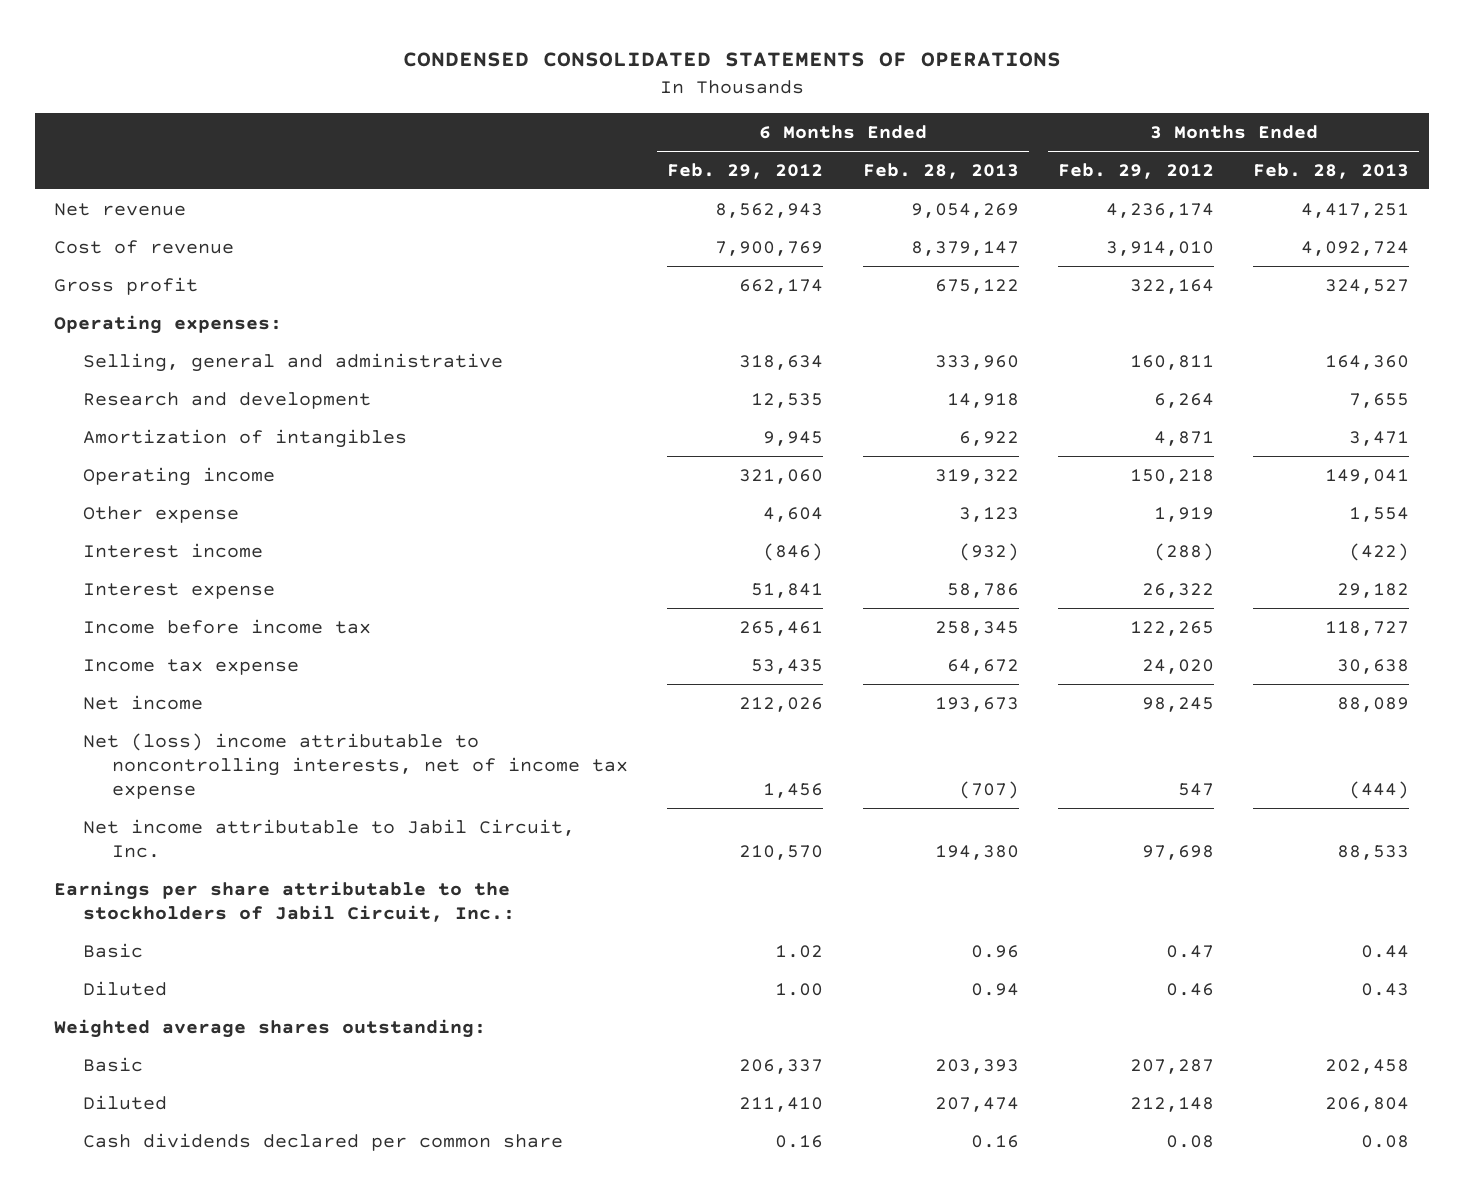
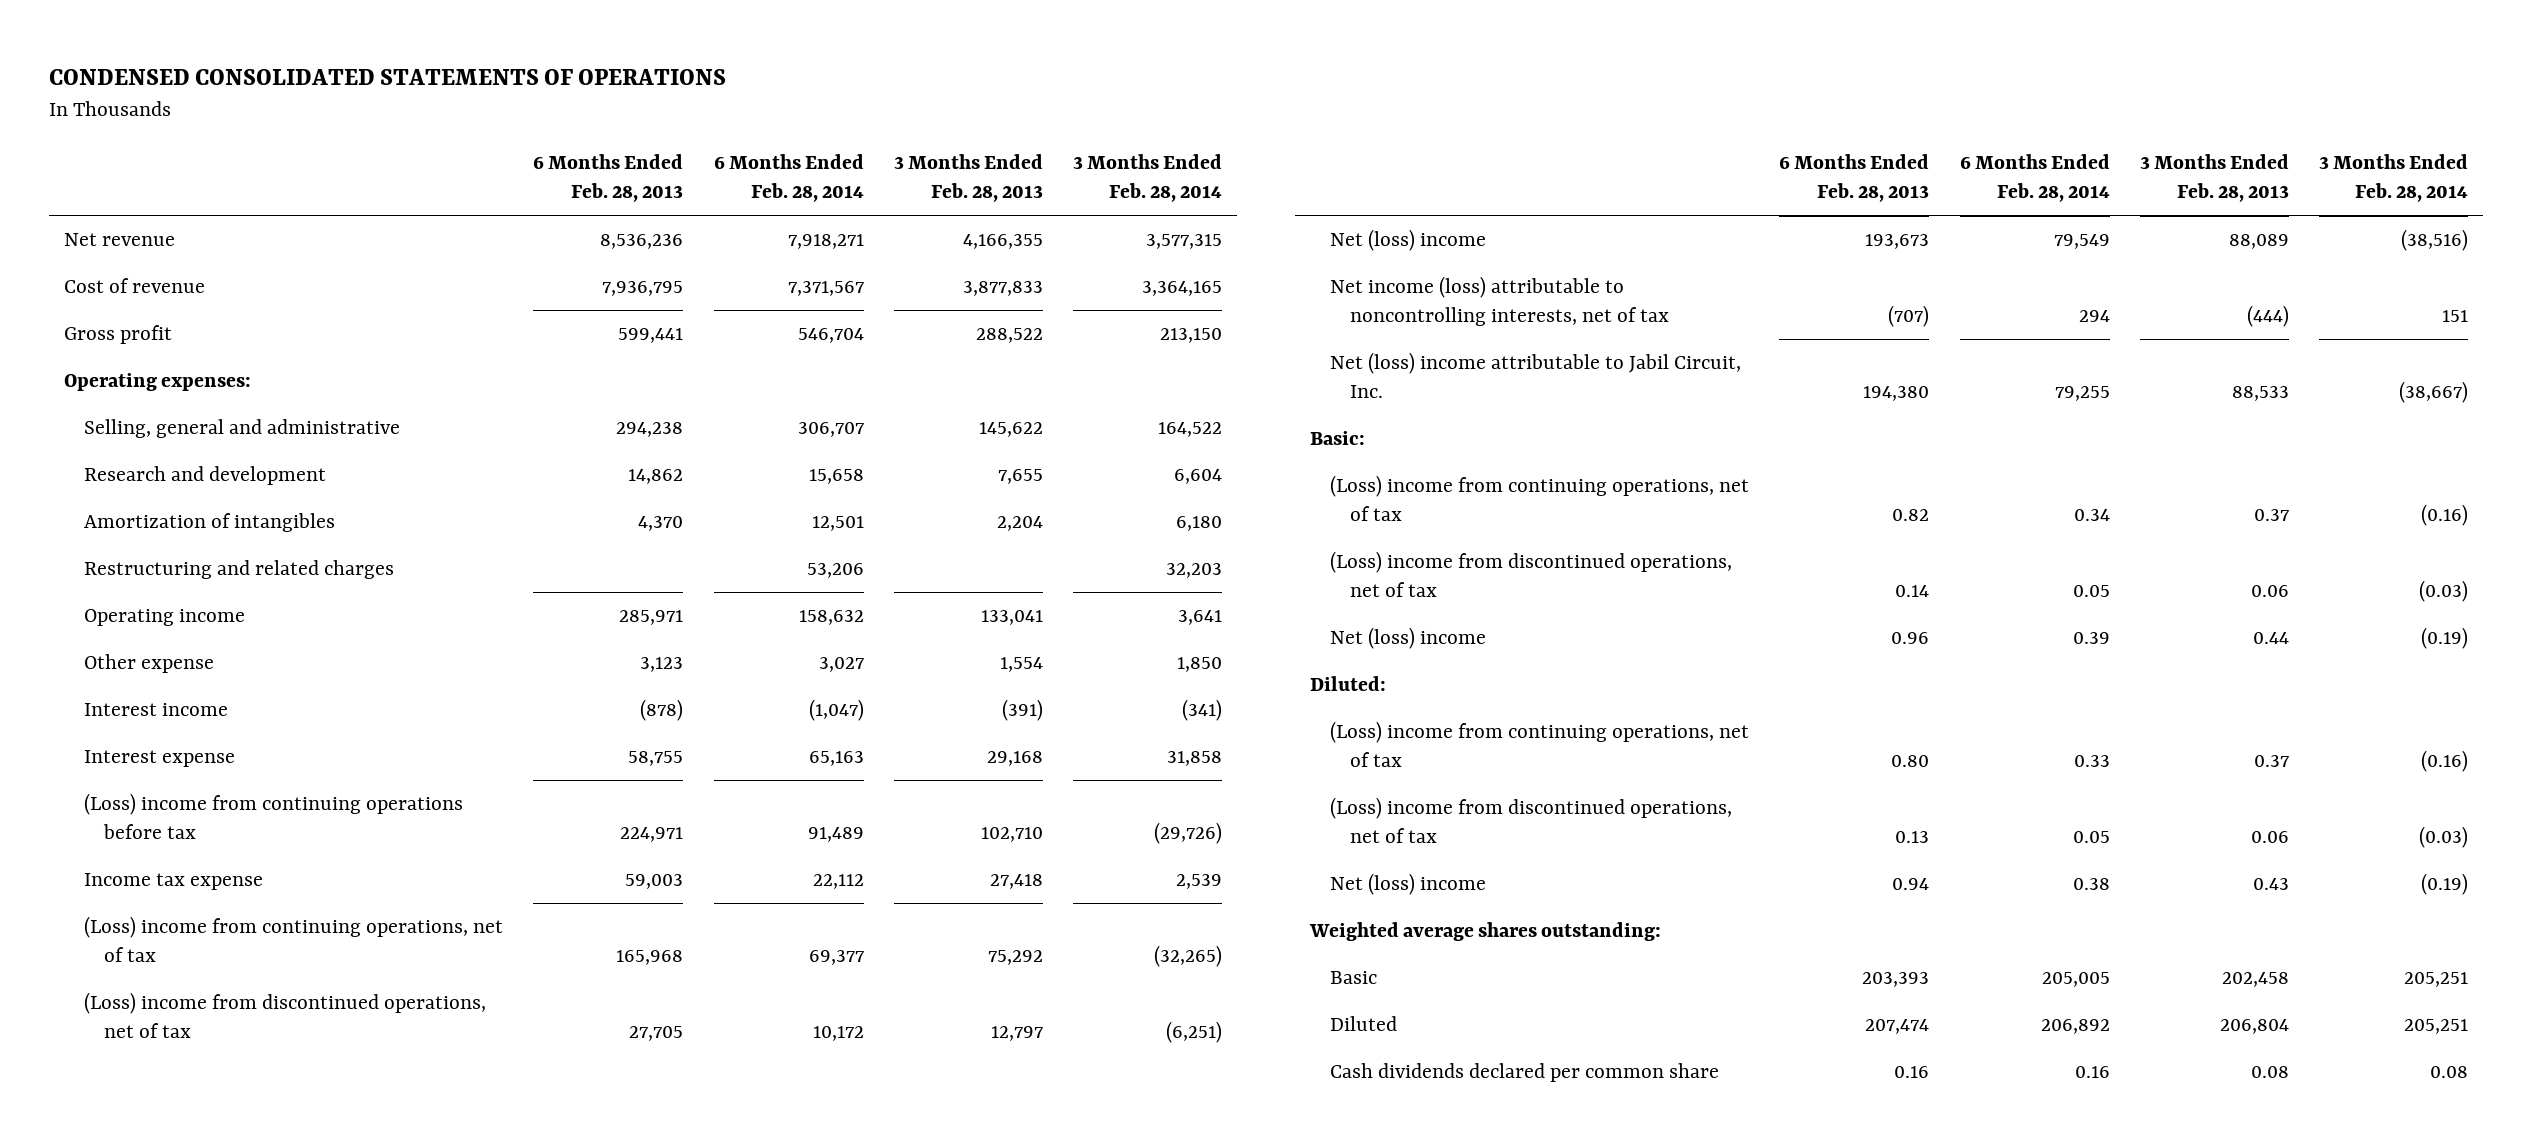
- | 6 Months Ended Feb. 29, 2012 | 6 Months Ended Feb. 28, 2013 | 3 Months Ended Feb. 29, 2012 | 3 Months Ended Feb. 28, 2013
+ | 6 Months Ended Feb. 28, 2013 | 6 Months Ended Feb. 28, 2014 | 3 Months Ended Feb. 28, 2013 | 3 Months Ended Feb. 28, 2014
- Net revenue | 8,562,943 | 9,054,269 | 4,236,174 | 4,417,251
- Cost of revenue | 7,900,769 | 8,379,147 | 3,914,010 | 4,092,724
- Gross profit | 662,174 | 675,122 | 322,164 | 324,527
+ Net revenue | 8,536,236 | 7,918,271 | 4,166,355 | 3,577,315
+ Cost of revenue | 7,936,795 | 7,371,567 | 3,877,833 | 3,364,165
+ Gross profit | 599,441 | 546,704 | 288,522 | 213,150
- Selling, general and administrative | 318,634 | 333,960 | 160,811 | 164,360
- Research and development | 12,535 | 14,918 | 6,264 | 7,655
- Amortization of intangibles | 9,945 | 6,922 | 4,871 | 3,471
- Operating income | 321,060 | 319,322 | 150,218 | 149,041
+ Selling, general and administrative | 294,238 | 306,707 | 145,622 | 164,522
+ Research and development | 14,862 | 15,658 | 7,655 | 6,604
+ Amortization of intangibles | 4,370 | 12,501 | 2,204 | 6,180
+ Restructuring and related charges | | 53,206 | | 32,203
+ Operating income | 285,971 | 158,632 | 133,041 | 3,641
- Interest income | (846) | (932) | (288) | (422)
- Interest expense | 51,841 | 58,786 | 26,322 | 29,182
- Income before income tax | 265,461 | 258,345 | 122,265 | 118,727
- Income tax expense | 53,435 | 64,672 | 24,020 | 30,638
- Net income | 212,026 | 193,673 | 98,245 | 88,089
- Net (loss) income attributable to noncontrolling interests, net of income tax expense | 1,456 | (707) | 547 | (444)
- Net income attributable to Jabil Circuit, Inc. | 210,570 | 194,380 | 97,698 | 88,533
- Earnings per share attributable to the stockholders of Jabil Circuit, Inc.:
- Basic | 1.02 | 0.96 | 0.47 | 0.44
- Diluted | 1.00 | 0.94 | 0.46 | 0.43
+ Interest income | (878) | (1,047) | (391) | (341)
+ Interest expense | 58,755 | 65,163 | 29,168 | 31,858
+ (Loss) income from continuing operations before tax | 224,971 | 91,489 | 102,710 | (29,726)
+ Income tax expense | 59,003 | 22,112 | 27,418 | 2,539
+ (Loss) income from continuing operations, net of tax | 165,968 | 69,377 | 75,292 | (32,265)
+ (Loss) income from discontinued operations, net of tax | 27,705 | 10,172 | 12,797 | (6,251)
+ Net (loss) income | 193,673 | 79,549 | 88,089 | (38,516)
+ Net income (loss) attributable to noncontrolling interests, net of tax | (707) | 294 | (444) | 151
+ Net (loss) income attributable to Jabil Circuit, Inc. | 194,380 | 79,255 | 88,533 | (38,667)
+ Basic:
+ (Loss) income from continuing operations, net of tax | 0.82 | 0.34 | 0.37 | (0.16)
+ (Loss) income from discontinued operations, net of tax | 0.14 | 0.05 | 0.06 | (0.03)
+ Net (loss) income | 0.96 | 0.39 | 0.44 | (0.19)
+ Diluted:
+ (Loss) income from continuing operations, net of tax | 0.80 | 0.33 | 0.37 | (0.16)
+ (Loss) income from discontinued operations, net of tax | 0.13 | 0.05 | 0.06 | (0.03)
+ Net (loss) income | 0.94 | 0.38 | 0.43 | (0.19)

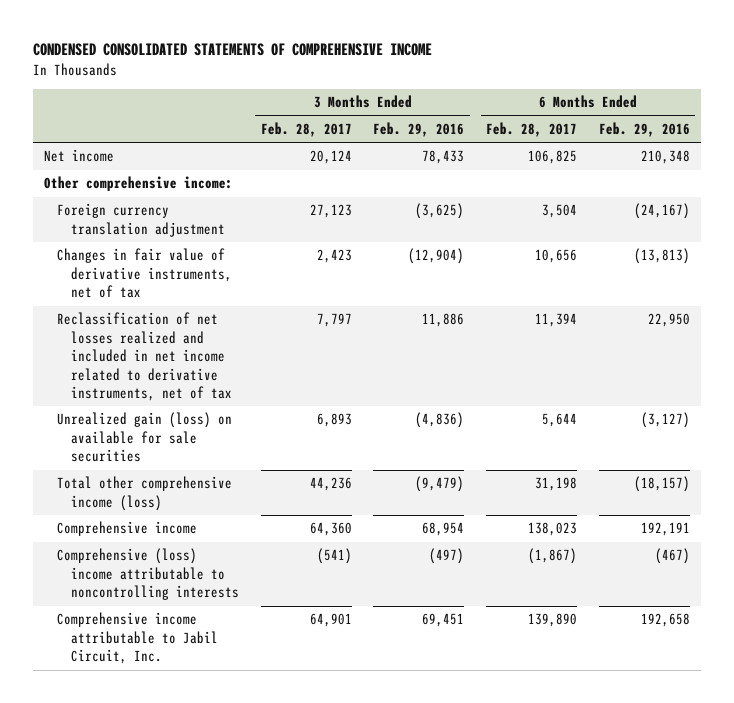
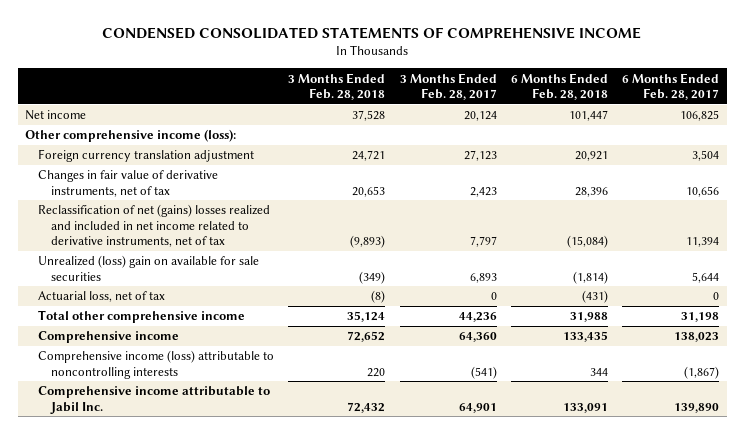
- | 3 Months Ended Feb. 28, 2017 | 3 Months Ended Feb. 29, 2016 | 6 Months Ended Feb. 28, 2017 | 6 Months Ended Feb. 29, 2016
+ | 3 Months Ended Feb. 28, 2018 | 3 Months Ended Feb. 28, 2017 | 6 Months Ended Feb. 28, 2018 | 6 Months Ended Feb. 28, 2017
- Other comprehensive income:
+ Other comprehensive income (loss):
- Reclassification of net losses realized and included in net income related to derivative instruments, net of tax | 7,797 | 11,886 | 11,394 | 22,950
- Unrealized gain (loss) on available for sale securities | 6,893 | (4,836) | 5,644 | (3,127)
- Total other comprehensive income (loss) | 44,236 | (9,479) | 31,198 | (18,157)
+ Reclassification of net (gains) losses realized and included in net income related to derivative instruments, net of tax | (9,893) | 7,797 | (15,084) | 11,394
+ Unrealized (loss) gain on available for sale securities | (349) | 6,893 | (1,814) | 5,644
+ Actuarial loss, net of tax | (8) | 0 | (431) | 0
+ Total other comprehensive income | 35,124 | 44,236 | 31,988 | 31,198
- Comprehensive (loss) income attributable to noncontrolling interests | (541) | (497) | (1,867) | (467)
- Comprehensive income attributable to Jabil Circuit, Inc. | 64,901 | 69,451 | 139,890 | 192,658
+ Comprehensive income (loss) attributable to noncontrolling interests | 220 | (541) | 344 | (1,867)
+ Comprehensive income attributable to Jabil Inc. | 72,432 | 64,901 | 133,091 | 139,890

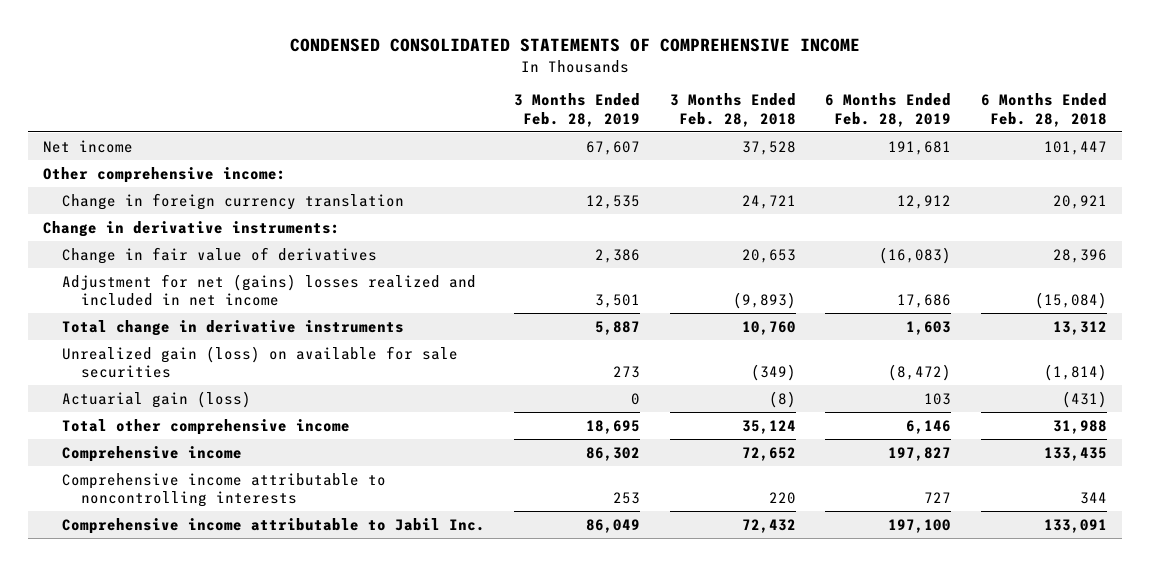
- | 3 Months Ended Feb. 28, 2018 | 3 Months Ended Feb. 28, 2017 | 6 Months Ended Feb. 28, 2018 | 6 Months Ended Feb. 28, 2017
+ | 3 Months Ended Feb. 28, 2019 | 3 Months Ended Feb. 28, 2018 | 6 Months Ended Feb. 28, 2019 | 6 Months Ended Feb. 28, 2018
- Other comprehensive income (loss):
- Foreign currency translation adjustment | 24,721 | 27,123 | 20,921 | 3,504
- Changes in fair value of derivative instruments, net of tax | 20,653 | 2,423 | 28,396 | 10,656
- Reclassification of net (gains) losses realized and included in net income related to derivative instruments, net of tax | (9,893) | 7,797 | (15,084) | 11,394
- Unrealized (loss) gain on available for sale securities | (349) | 6,893 | (1,814) | 5,644
- Actuarial loss, net of tax | (8) | 0 | (431) | 0
+ Other comprehensive income:
+ Change in foreign currency translation | 12,535 | 24,721 | 12,912 | 20,921
+ Change in derivative instruments:
+ Change in fair value of derivatives | 2,386 | 20,653 | (16,083) | 28,396
+ Adjustment for net (gains) losses realized and included in net income | 3,501 | (9,893) | 17,686 | (15,084)
+ Total change in derivative instruments | 5,887 | 10,760 | 1,603 | 13,312
+ Unrealized gain (loss) on available for sale securities | 273 | (349) | (8,472) | (1,814)
+ Actuarial gain (loss) | 0 | (8) | 103 | (431)
- Comprehensive income (loss) attributable to noncontrolling interests | 220 | (541) | 344 | (1,867)
+ Comprehensive income attributable to noncontrolling interests | 253 | 220 | 727 | 344

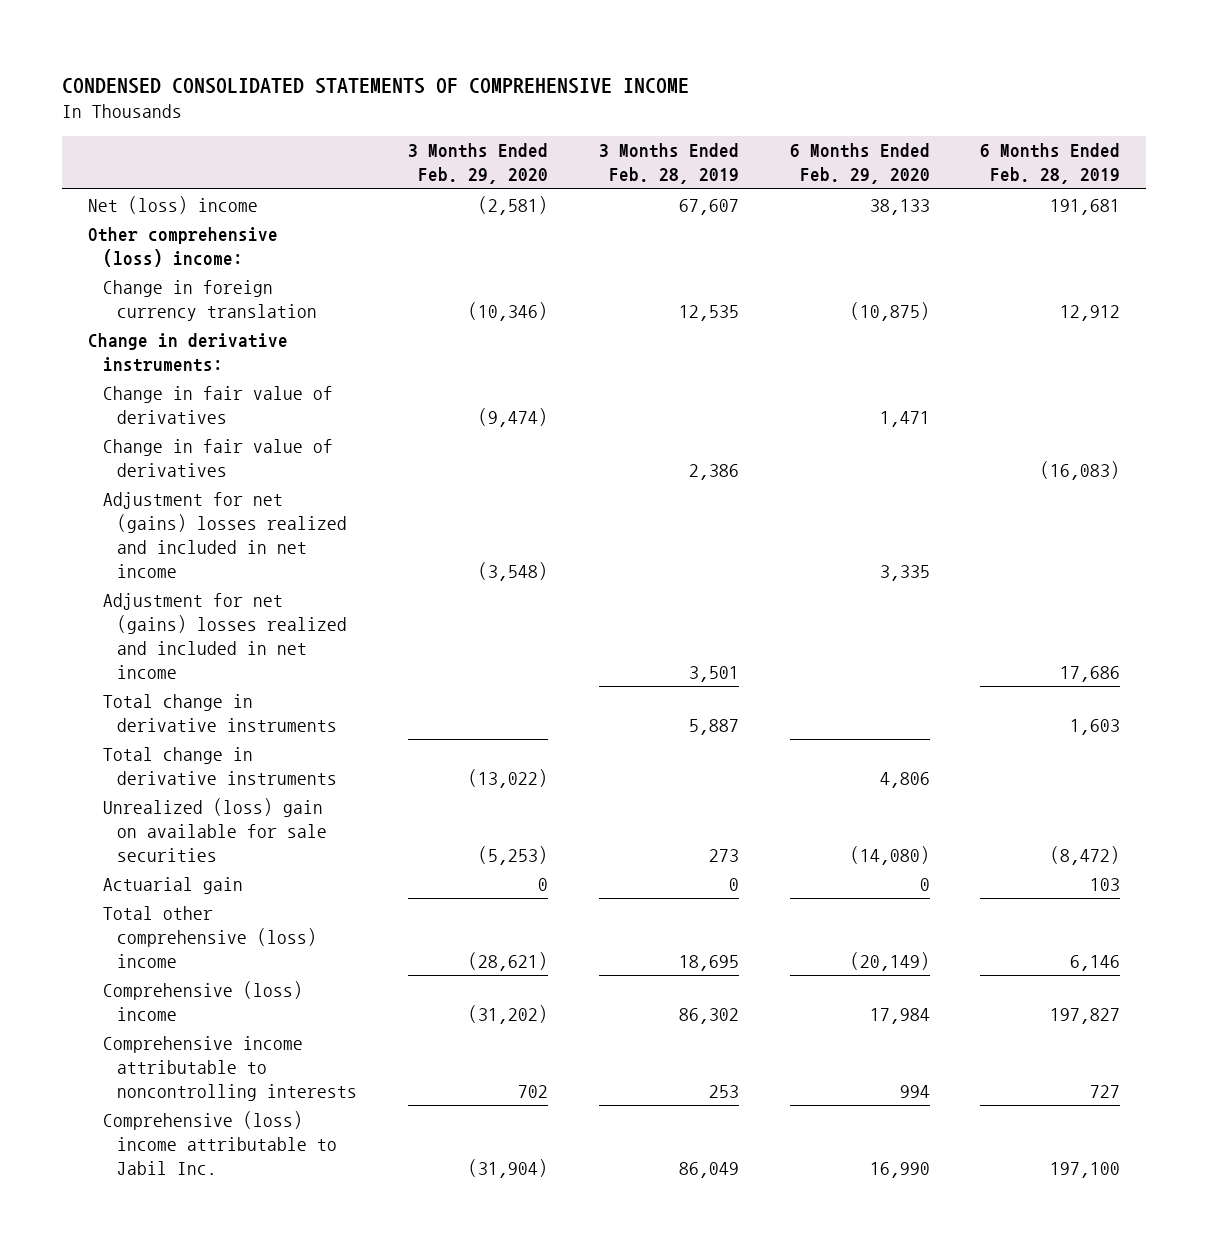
- | 3 Months Ended Feb. 28, 2019 | 3 Months Ended Feb. 28, 2018 | 6 Months Ended Feb. 28, 2019 | 6 Months Ended Feb. 28, 2018
+ | 3 Months Ended Feb. 29, 2020 | 3 Months Ended Feb. 28, 2019 | 6 Months Ended Feb. 29, 2020 | 6 Months Ended Feb. 28, 2019
- Net income | 67,607 | 37,528 | 191,681 | 101,447
- Other comprehensive income:
+ Net (loss) income | (2,581) | 67,607 | 38,133 | 191,681
+ Other comprehensive (loss) income:
+ Change in fair value of derivatives | (9,474) | | 1,471 |
+ Adjustment for net (gains) losses realized and included in net income | (3,548) | | 3,335 |
- Unrealized gain (loss) on available for sale securities | 273 | (349) | (8,472) | (1,814)
- Actuarial gain (loss) | 0 | (8) | 103 | (431)
- Total other comprehensive income | 18,695 | 35,124 | 6,146 | 31,988
- Comprehensive income | 86,302 | 72,652 | 197,827 | 133,435
+ Total change in derivative instruments | (13,022) | | 4,806 |
+ Unrealized (loss) gain on available for sale securities | (5,253) | 273 | (14,080) | (8,472)
+ Actuarial gain | 0 | 0 | 0 | 103
+ Total other comprehensive (loss) income | (28,621) | 18,695 | (20,149) | 6,146
+ Comprehensive (loss) income | (31,202) | 86,302 | 17,984 | 197,827
- Comprehensive income attributable to Jabil Inc. | 86,049 | 72,432 | 197,100 | 133,091
+ Comprehensive (loss) income attributable to Jabil Inc. | (31,904) | 86,049 | 16,990 | 197,100

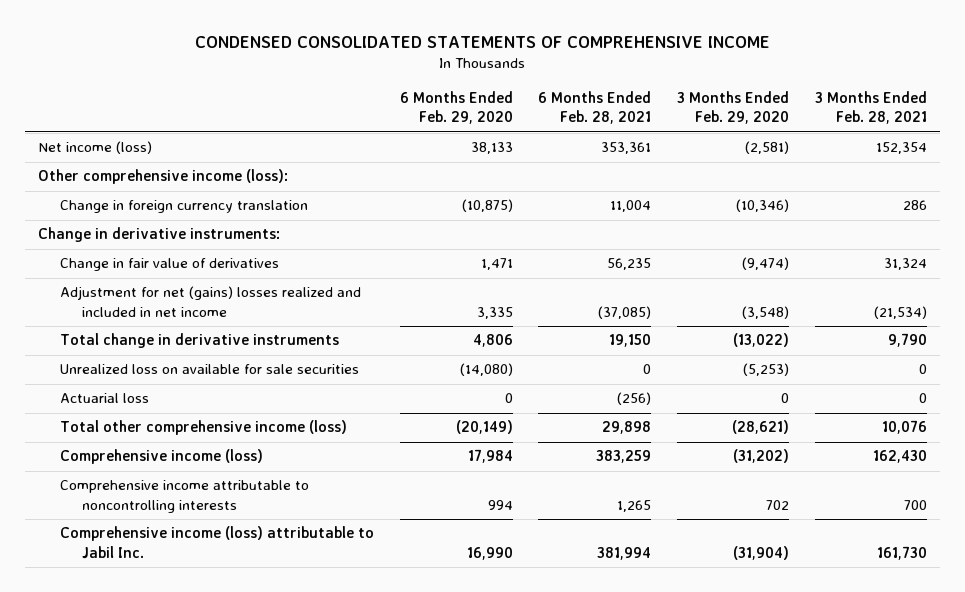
- | 3 Months Ended Feb. 29, 2020 | 3 Months Ended Feb. 28, 2019 | 6 Months Ended Feb. 29, 2020 | 6 Months Ended Feb. 28, 2019
+ | 6 Months Ended Feb. 29, 2020 | 6 Months Ended Feb. 28, 2021 | 3 Months Ended Feb. 29, 2020 | 3 Months Ended Feb. 28, 2021
- Net (loss) income | (2,581) | 67,607 | 38,133 | 191,681
- Other comprehensive (loss) income:
+ Net income (loss) | 38,133 | 353,361 | (2,581) | 152,354
+ Other comprehensive income (loss):
- Change in fair value of derivatives | | 2,386 | | (16,083)
- Adjustment for net (gains) losses realized and included in net income | | 3,501 | | 17,686
- Total change in derivative instruments | | 5,887 | | 1,603
- Unrealized (loss) gain on available for sale securities | (5,253) | 273 | (14,080) | (8,472)
- Actuarial gain | 0 | 0 | 0 | 103
- Total other comprehensive (loss) income | (28,621) | 18,695 | (20,149) | 6,146
- Comprehensive (loss) income | (31,202) | 86,302 | 17,984 | 197,827
+ Unrealized loss on available for sale securities | (14,080) | 0 | (5,253) | 0
+ Actuarial loss | 0 | (256) | 0 | 0
+ Total other comprehensive income (loss) | (20,149) | 29,898 | (28,621) | 10,076
+ Comprehensive income (loss) | 17,984 | 383,259 | (31,202) | 162,430
- Comprehensive (loss) income attributable to Jabil Inc. | (31,904) | 86,049 | 16,990 | 197,100
+ Comprehensive income (loss) attributable to Jabil Inc. | 16,990 | 381,994 | (31,904) | 161,730

